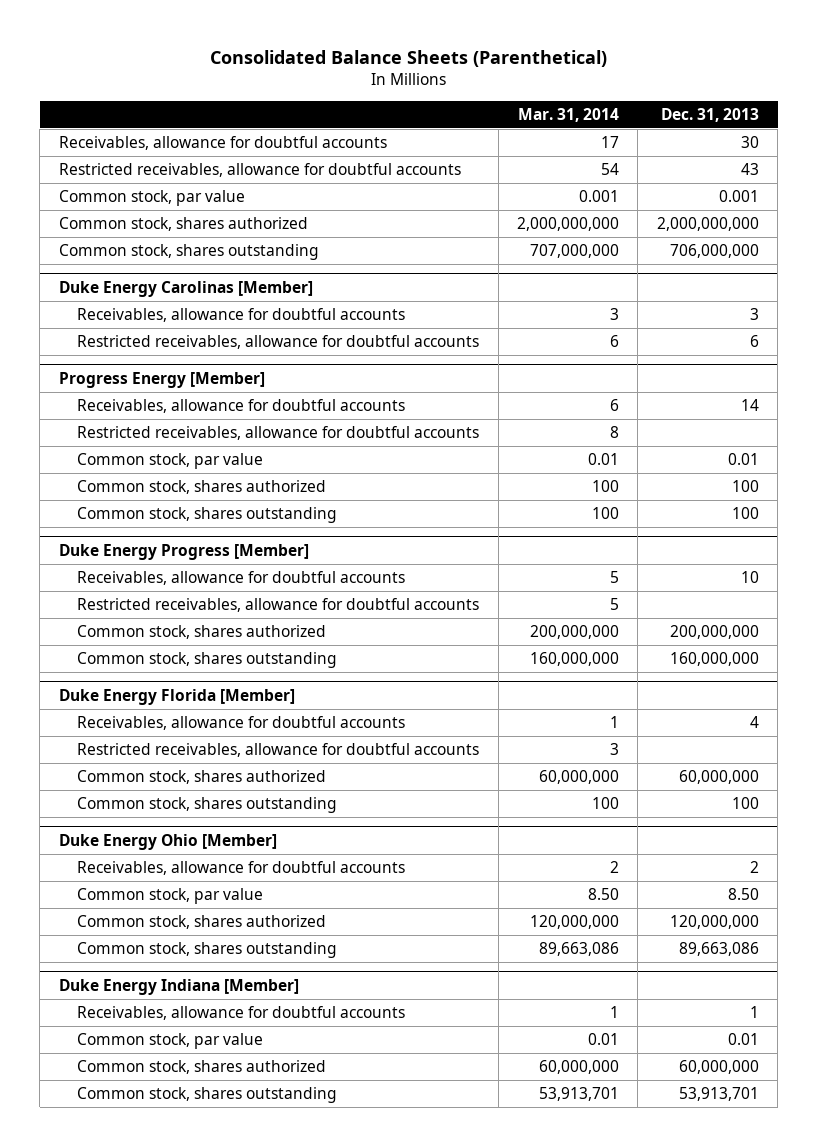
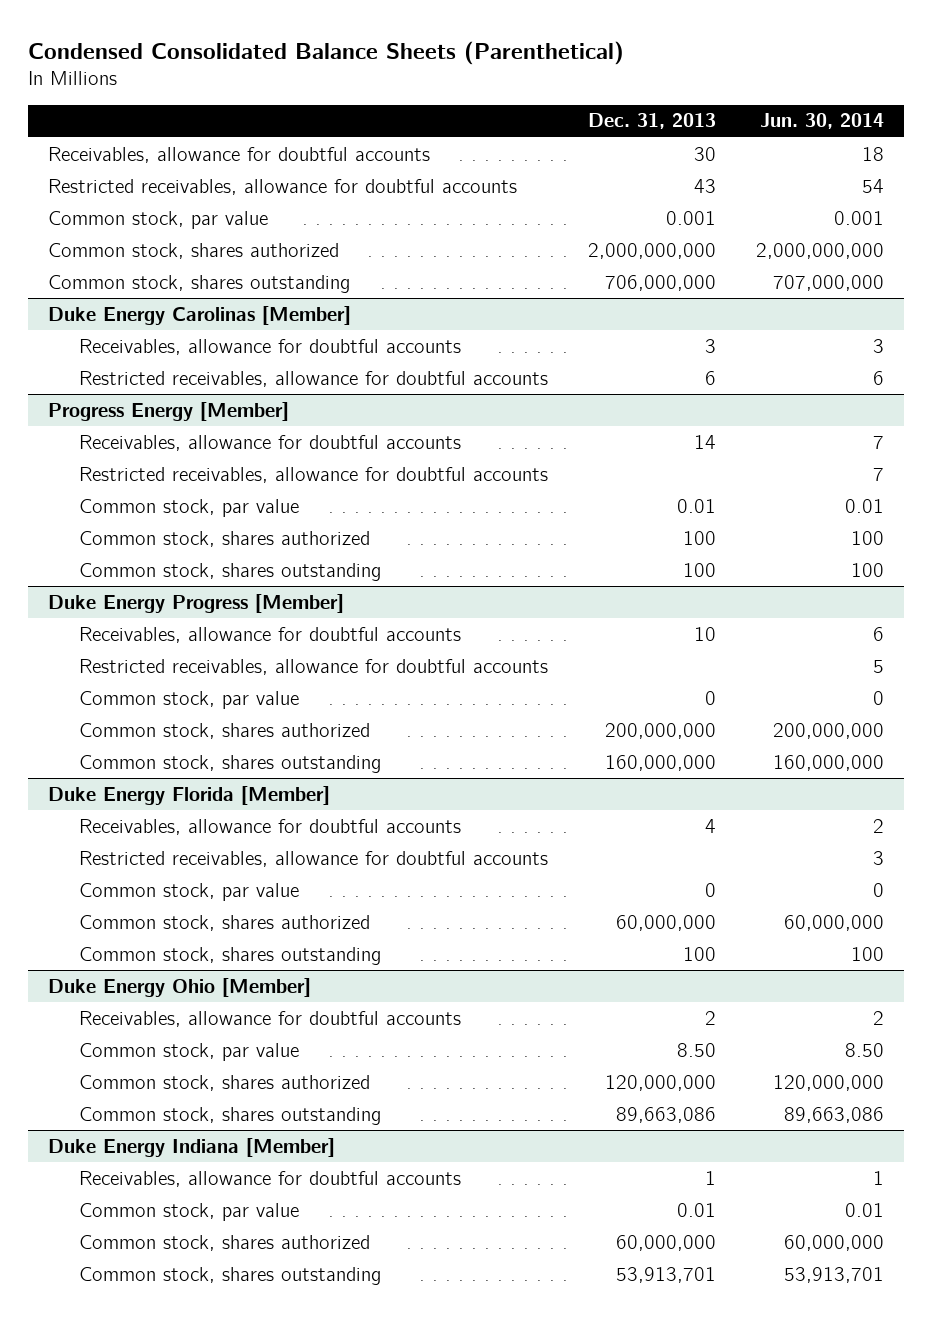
- Consolidated Balance Sheets (Parenthetical)
+ Condensed Consolidated Balance Sheets (Parenthetical)
- | Mar. 31, 2014 | Dec. 31, 2013
+ | Dec. 31, 2013 | Jun. 30, 2014
@ Duke Energy Progress [Member]
+ Common stock, par value | 0 | 0
@ Duke Energy Florida [Member]
+ Common stock, par value | 0 | 0

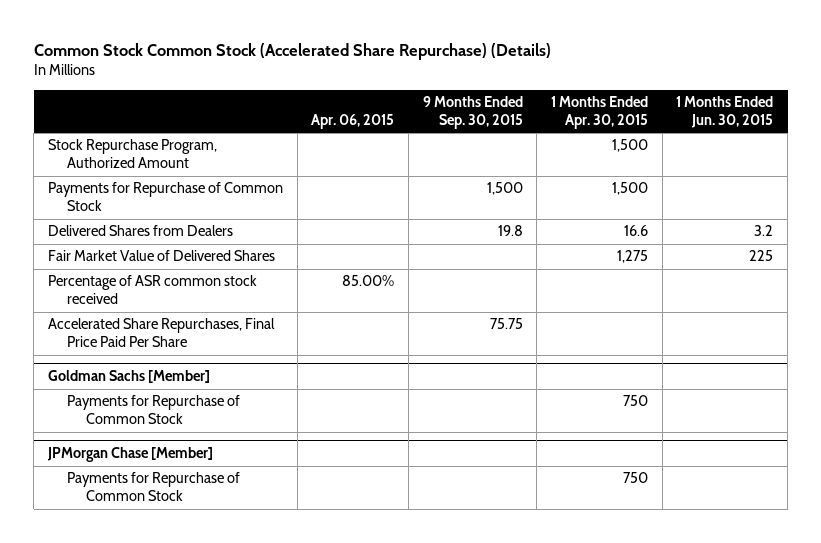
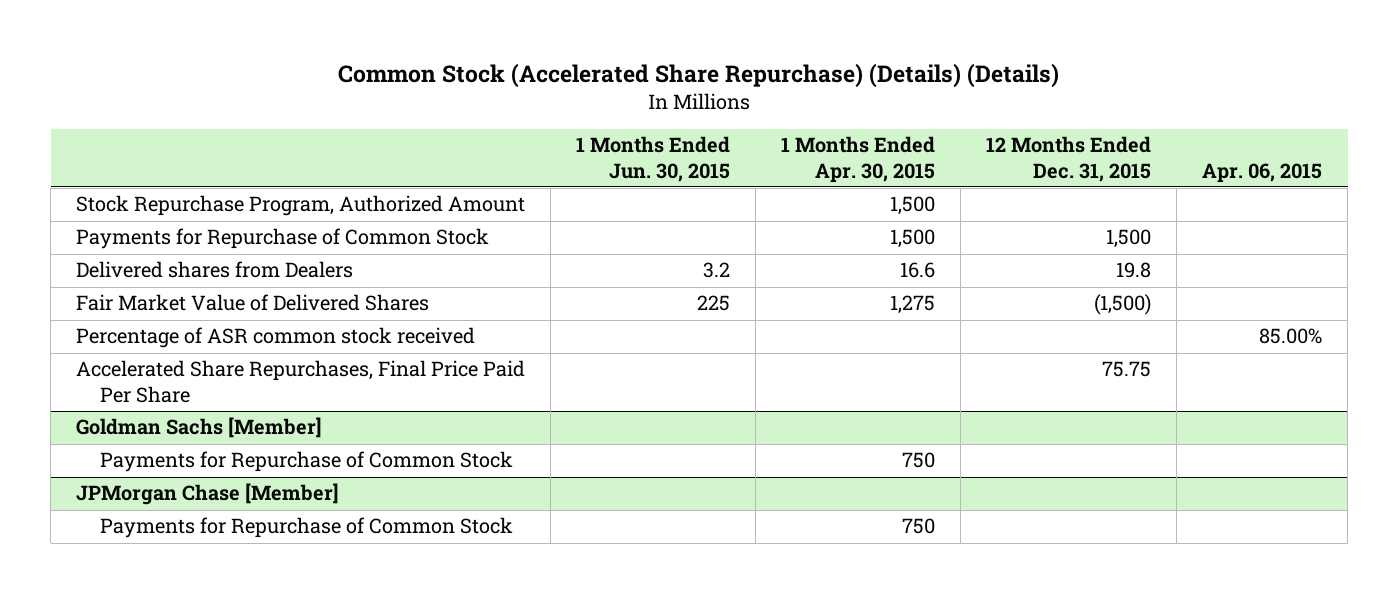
- Common Stock Common Stock (Accelerated Share Repurchase) (Details)
+ Common Stock (Accelerated Share Repurchase) (Details) (Details)
- | Apr. 06, 2015 | 9 Months Ended Sep. 30, 2015 | 1 Months Ended Apr. 30, 2015 | 1 Months Ended Jun. 30, 2015
+ | 1 Months Ended Jun. 30, 2015 | 1 Months Ended Apr. 30, 2015 | 12 Months Ended Dec. 31, 2015 | Apr. 06, 2015
- Delivered Shares from Dealers | | 19.8 | 16.6 | 3.2
+ Delivered shares from Dealers | 3.2 | 16.6 | 19.8 |

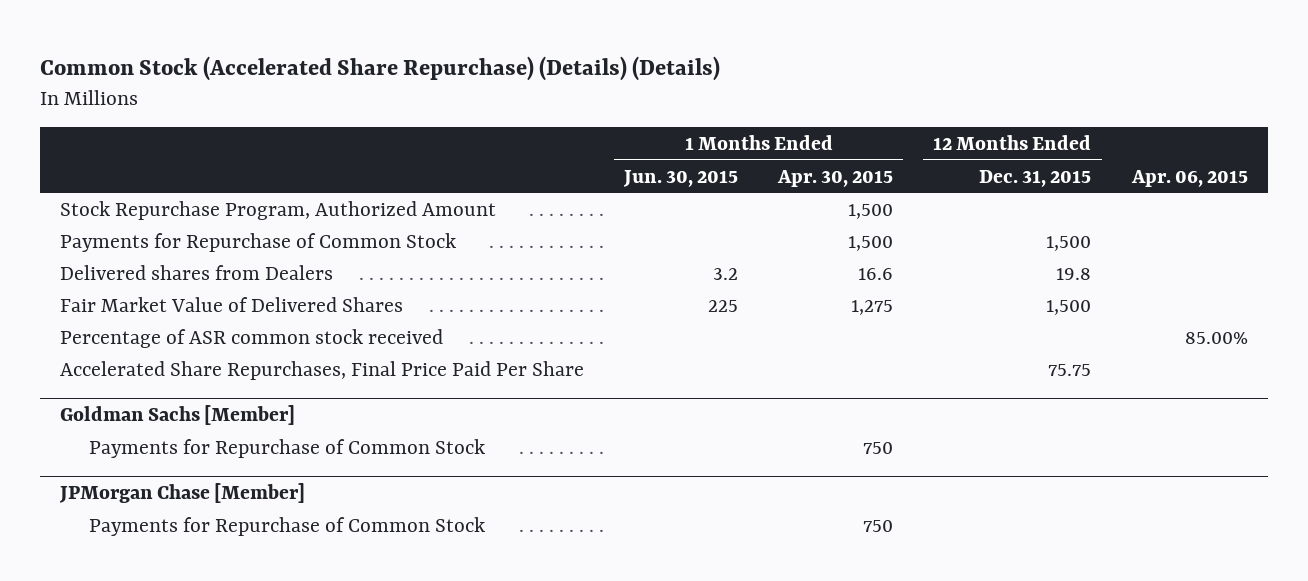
- Fair Market Value of Delivered Shares | 225 | 1,275 | (1,500) |
+ Fair Market Value of Delivered Shares | 225 | 1,275 | 1,500 |

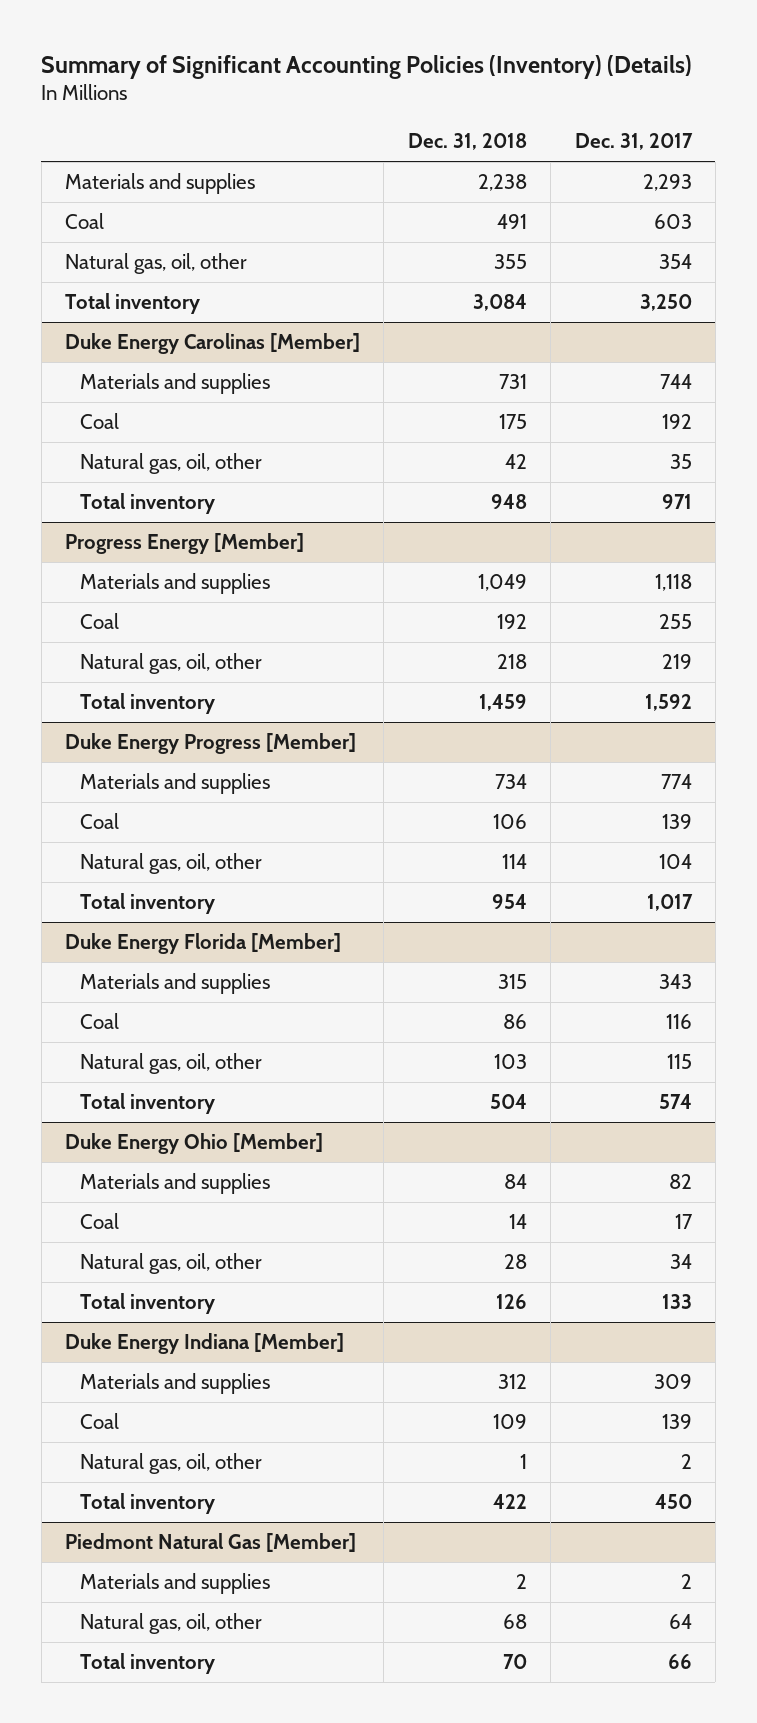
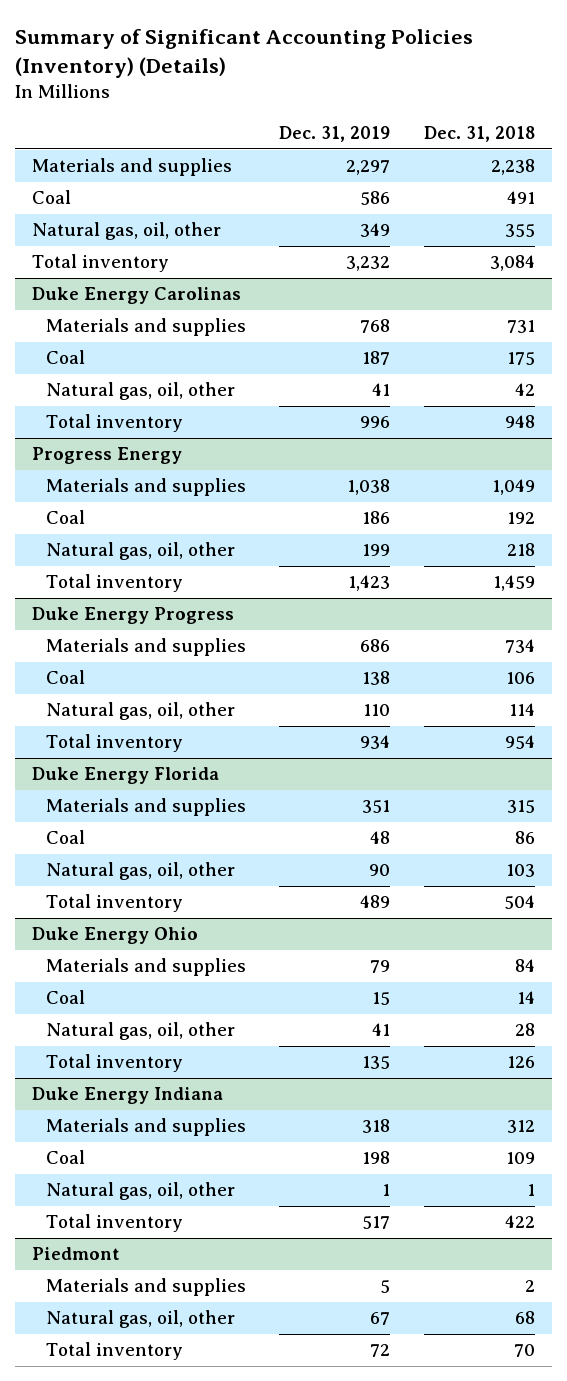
- | Dec. 31, 2018 | Dec. 31, 2017
+ | Dec. 31, 2019 | Dec. 31, 2018
- Duke Energy Carolinas [Member]
+ Duke Energy Carolinas
- Progress Energy [Member]
+ Progress Energy
- Duke Energy Progress [Member]
+ Duke Energy Progress
- Duke Energy Florida [Member]
+ Duke Energy Florida
- Duke Energy Ohio [Member]
+ Duke Energy Ohio
- Duke Energy Indiana [Member]
+ Duke Energy Indiana
- Piedmont Natural Gas [Member]
+ Piedmont

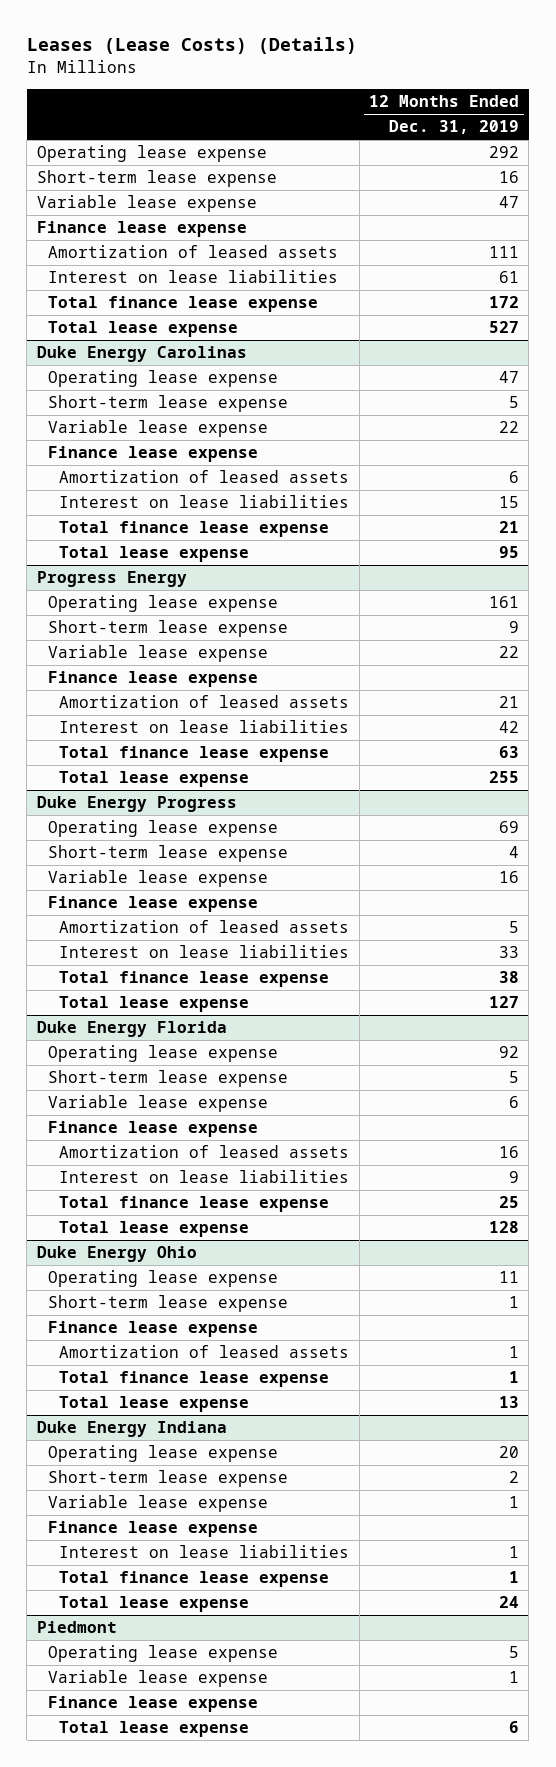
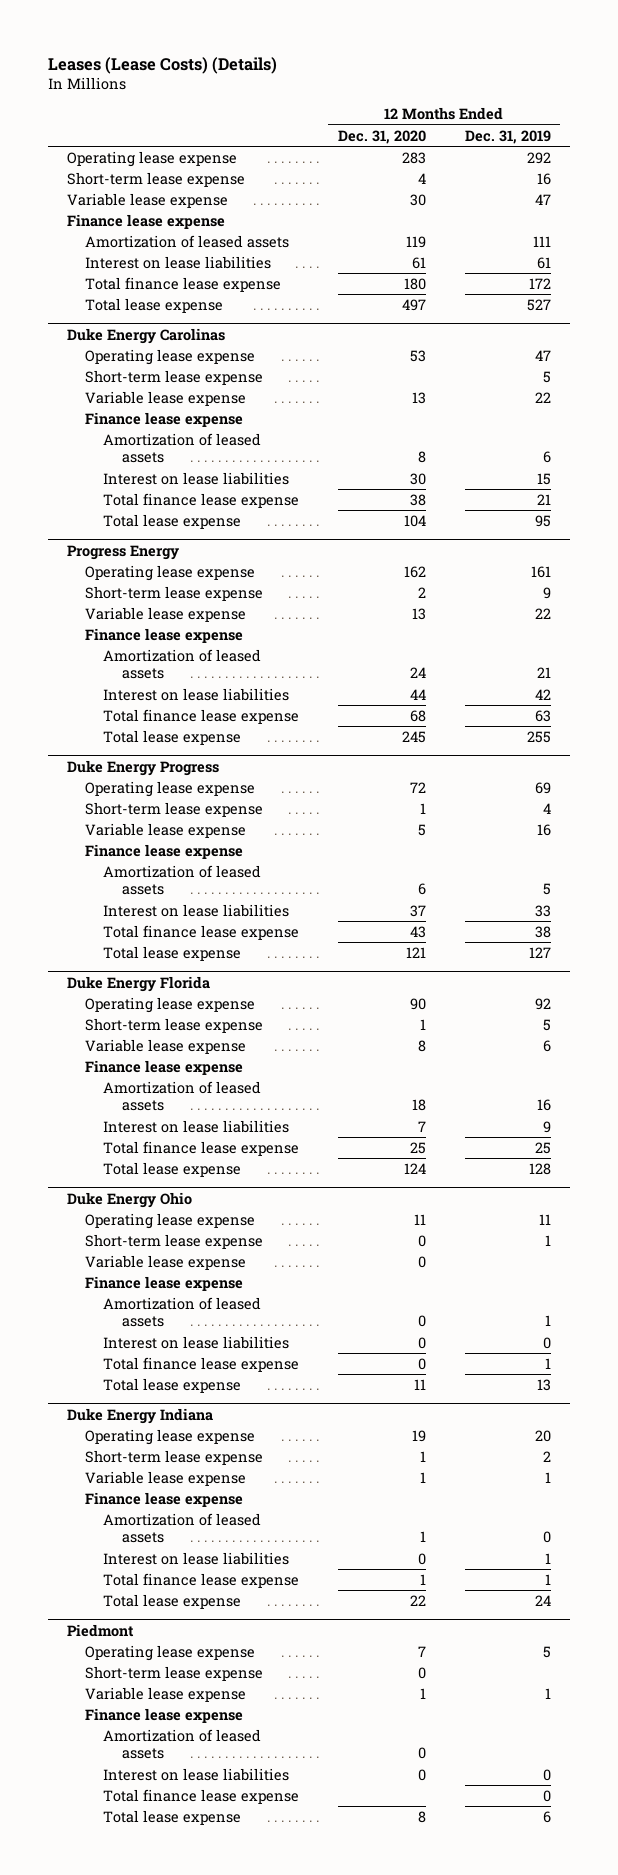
- | 12 Months Ended Dec. 31, 2019
+ | 12 Months Ended Dec. 31, 2020 | 12 Months Ended Dec. 31, 2019
@ Duke Energy Ohio
+ Variable lease expense | 0 |
+ Interest on lease liabilities | 0 | 0
@ Duke Energy Indiana
+ Amortization of leased assets | 1 | 0
@ Piedmont
+ Short-term lease expense | 0 |
+ Amortization of leased assets | 0 |
+ Interest on lease liabilities | 0 | 0
+ Total finance lease expense | | 0

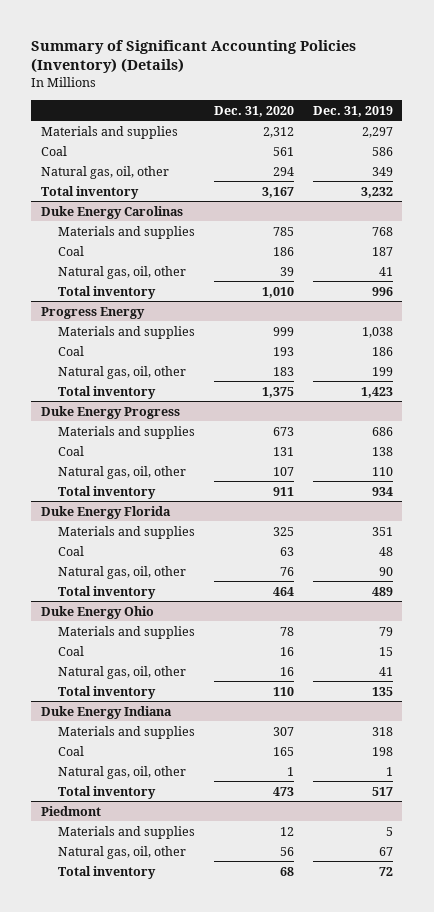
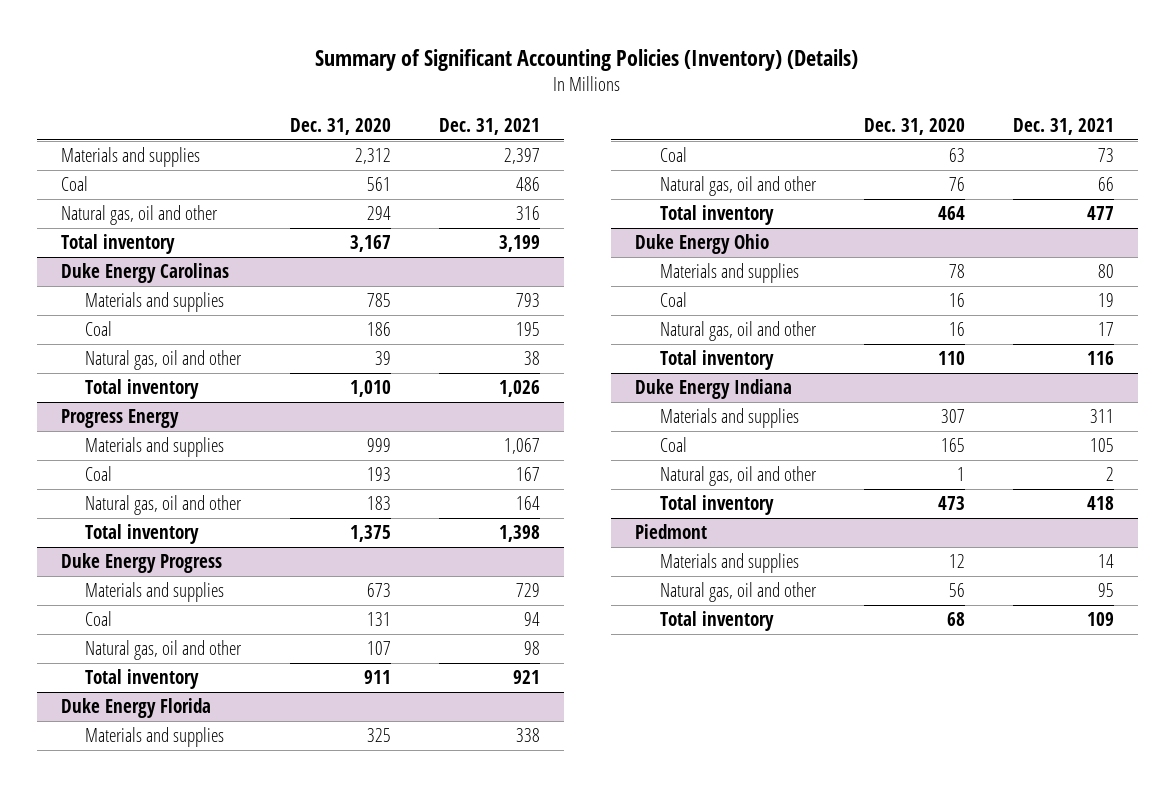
- | Dec. 31, 2020 | Dec. 31, 2019
+ | Dec. 31, 2020 | Dec. 31, 2021
- Natural gas, oil, other | 294 | 349
+ Natural gas, oil and other | 294 | 316
@ Duke Energy Carolinas
- Natural gas, oil, other | 39 | 41
+ Natural gas, oil and other | 39 | 38
@ Progress Energy
- Natural gas, oil, other | 183 | 199
+ Natural gas, oil and other | 183 | 164
@ Duke Energy Progress
- Natural gas, oil, other | 107 | 110
+ Natural gas, oil and other | 107 | 98
@ Duke Energy Florida
- Natural gas, oil, other | 76 | 90
+ Natural gas, oil and other | 76 | 66
@ Duke Energy Ohio
- Natural gas, oil, other | 16 | 41
+ Natural gas, oil and other | 16 | 17
@ Duke Energy Indiana
- Natural gas, oil, other | 1 | 1
+ Natural gas, oil and other | 1 | 2
@ Piedmont
- Natural gas, oil, other | 56 | 67
+ Natural gas, oil and other | 56 | 95

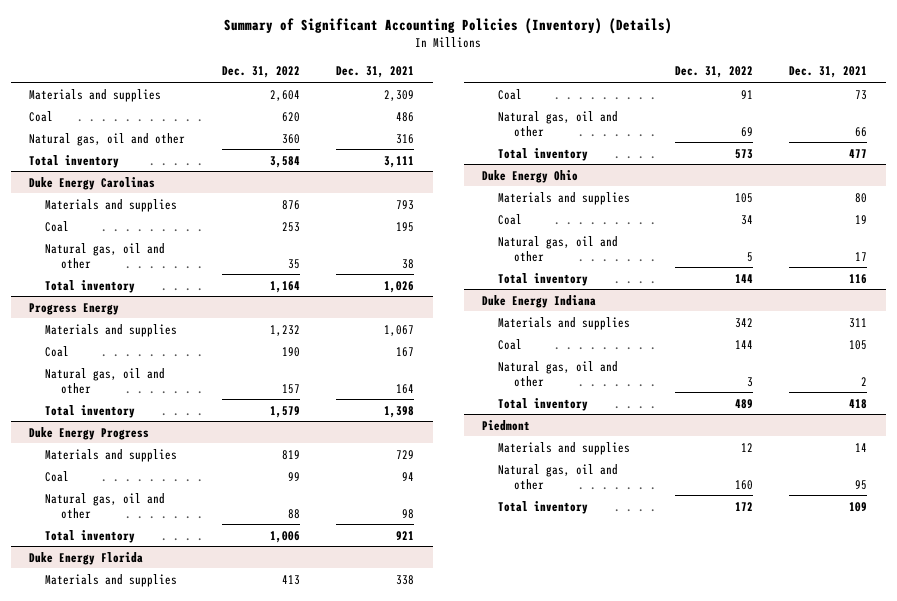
- | Dec. 31, 2020 | Dec. 31, 2021
+ | Dec. 31, 2022 | Dec. 31, 2021
- Materials and supplies | 2,312 | 2,397
+ Materials and supplies | 2,604 | 2,309
- Total inventory | 3,167 | 3,199
+ Total inventory | 3,584 | 3,111

